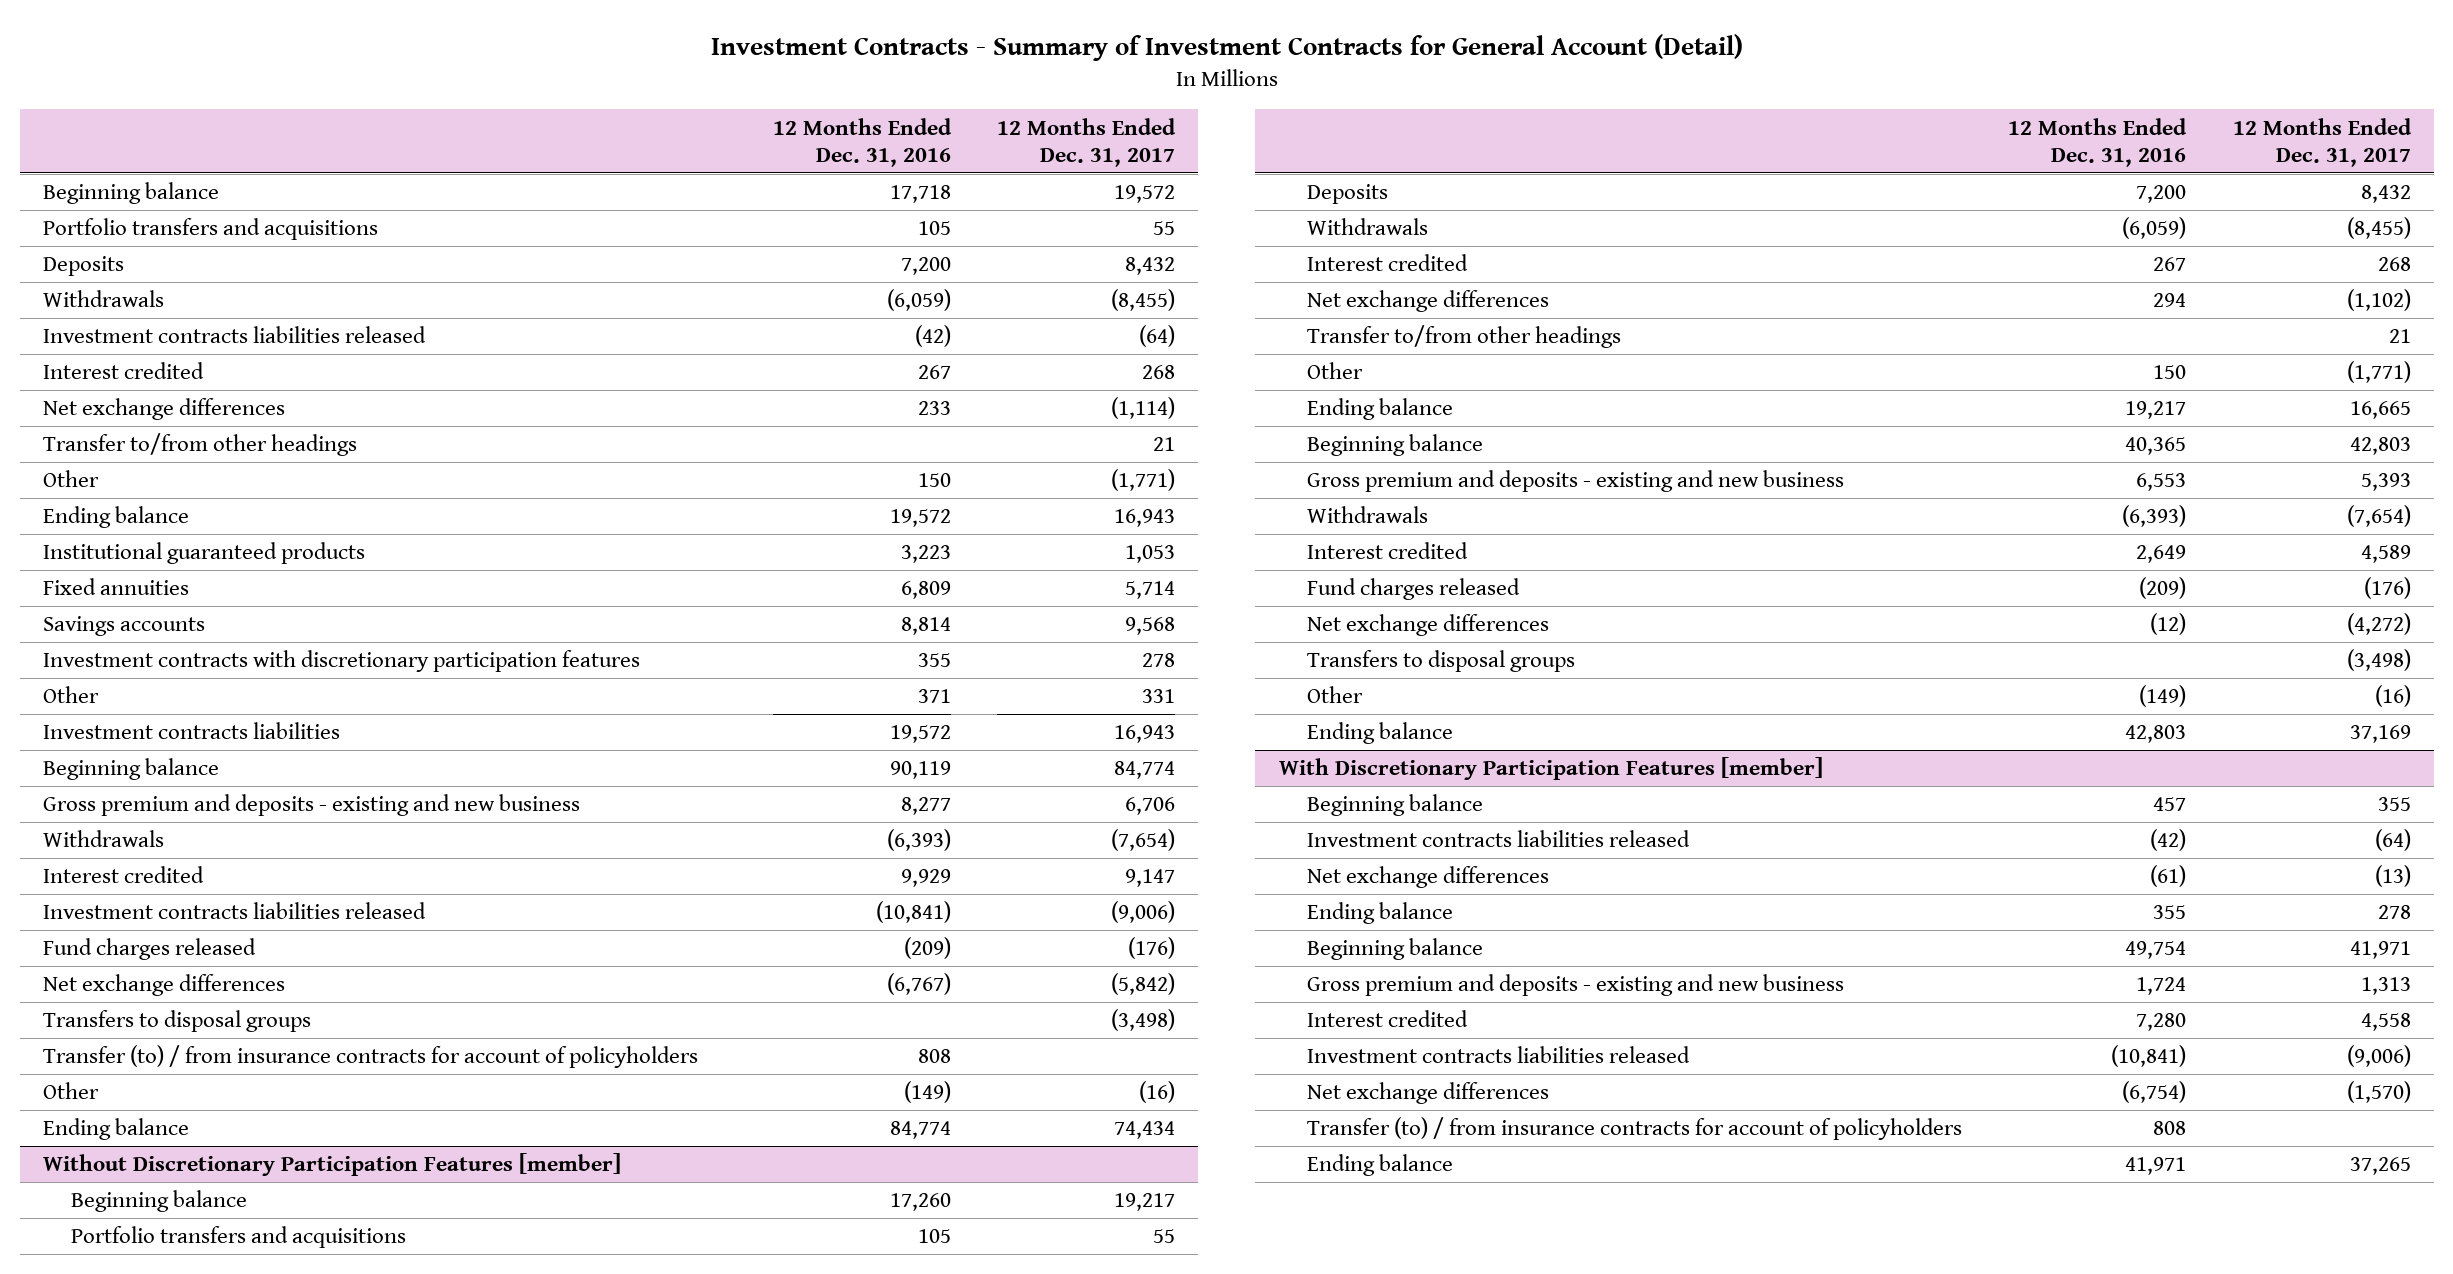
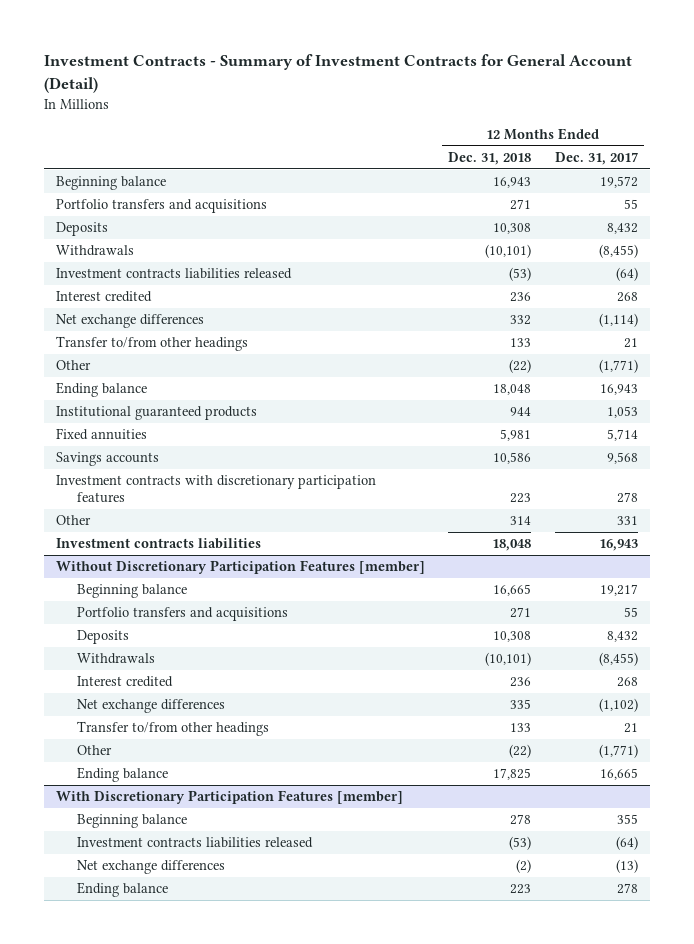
- | 12 Months Ended Dec. 31, 2016 | 12 Months Ended Dec. 31, 2017
+ | 12 Months Ended Dec. 31, 2018 | 12 Months Ended Dec. 31, 2017
- Beginning balance | 90,119 | 84,774
- Gross premium and deposits - existing and new business | 8,277 | 6,706
- Withdrawals | (6,393) | (7,654)
- Interest credited | 9,929 | 9,147
- Investment contracts liabilities released | (10,841) | (9,006)
- Fund charges released | (209) | (176)
- Net exchange differences | (6,767) | (5,842)
- Transfers to disposal groups | | (3,498)
- Transfer (to) / from insurance contracts for account of policyholders | 808 |
- Other | (149) | (16)
- Ending balance | 84,774 | 74,434
@ Without Discretionary Participation Features [member]
- Beginning balance | 40,365 | 42,803
- Gross premium and deposits - existing and new business | 6,553 | 5,393
- Withdrawals | (6,393) | (7,654)
- Interest credited | 2,649 | 4,589
- Fund charges released | (209) | (176)
- Net exchange differences | (12) | (4,272)
- Transfers to disposal groups | | (3,498)
- Other | (149) | (16)
- Ending balance | 42,803 | 37,169
@ With Discretionary Participation Features [member]
- Beginning balance | 49,754 | 41,971
- Gross premium and deposits - existing and new business | 1,724 | 1,313
- Interest credited | 7,280 | 4,558
- Investment contracts liabilities released | (10,841) | (9,006)
- Net exchange differences | (6,754) | (1,570)
- Transfer (to) / from insurance contracts for account of policyholders | 808 |
- Ending balance | 41,971 | 37,265

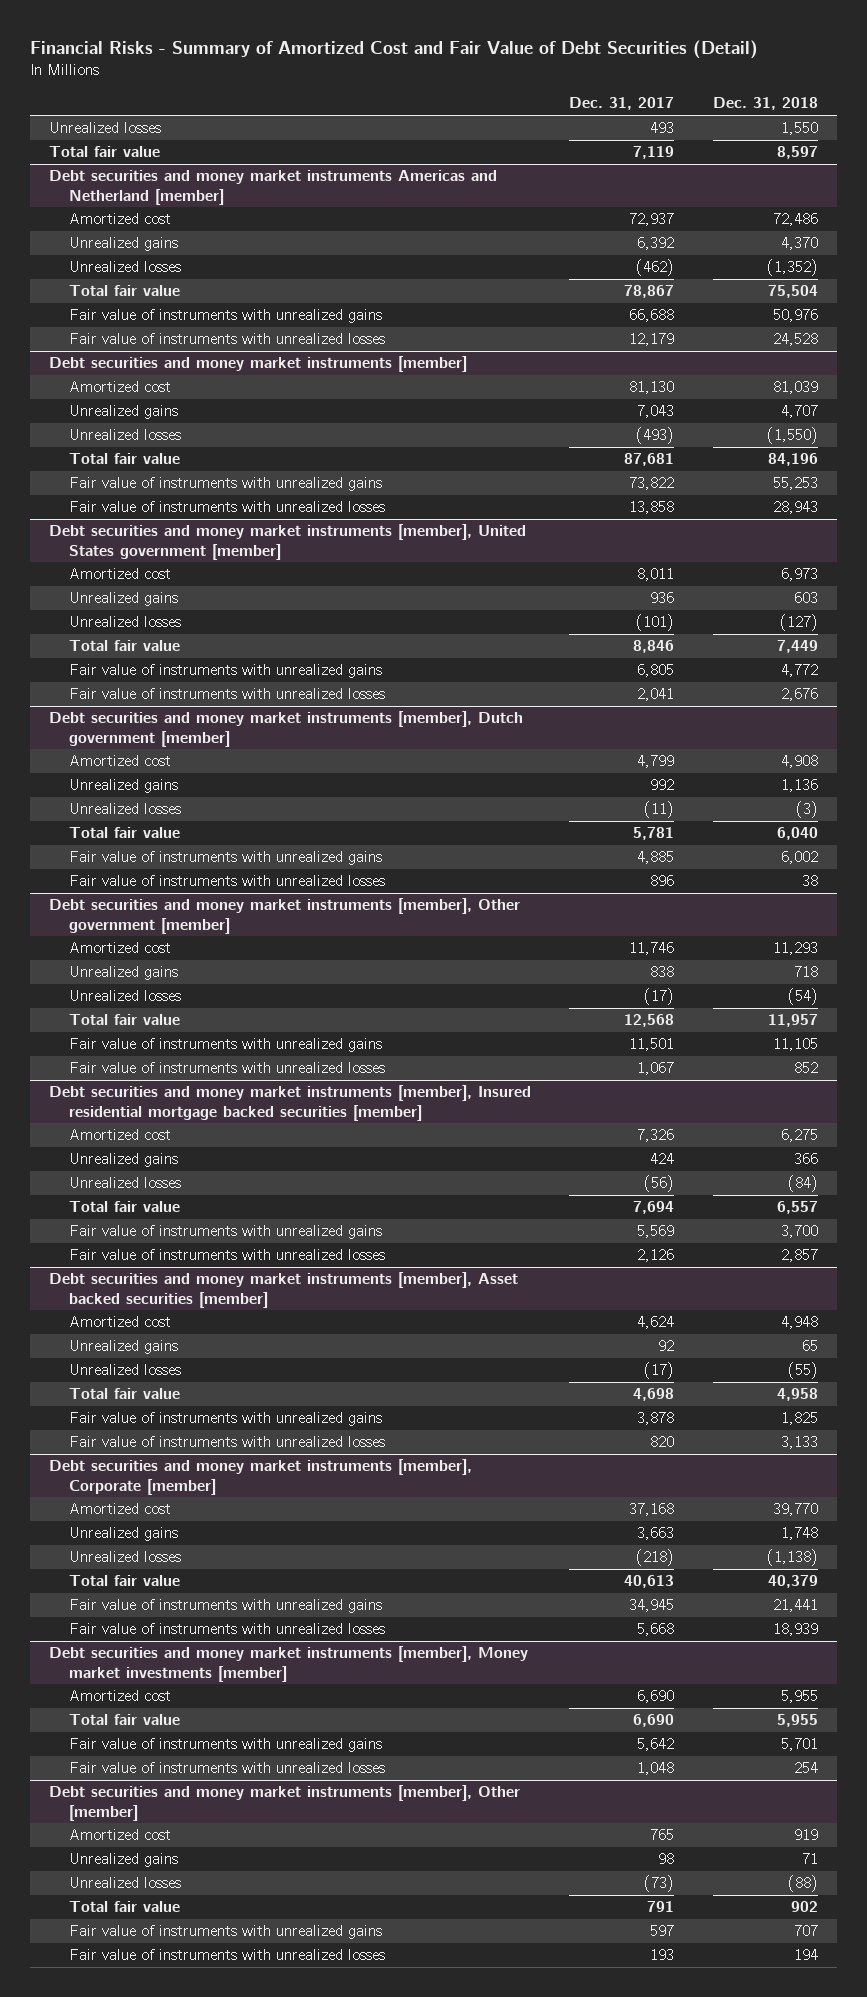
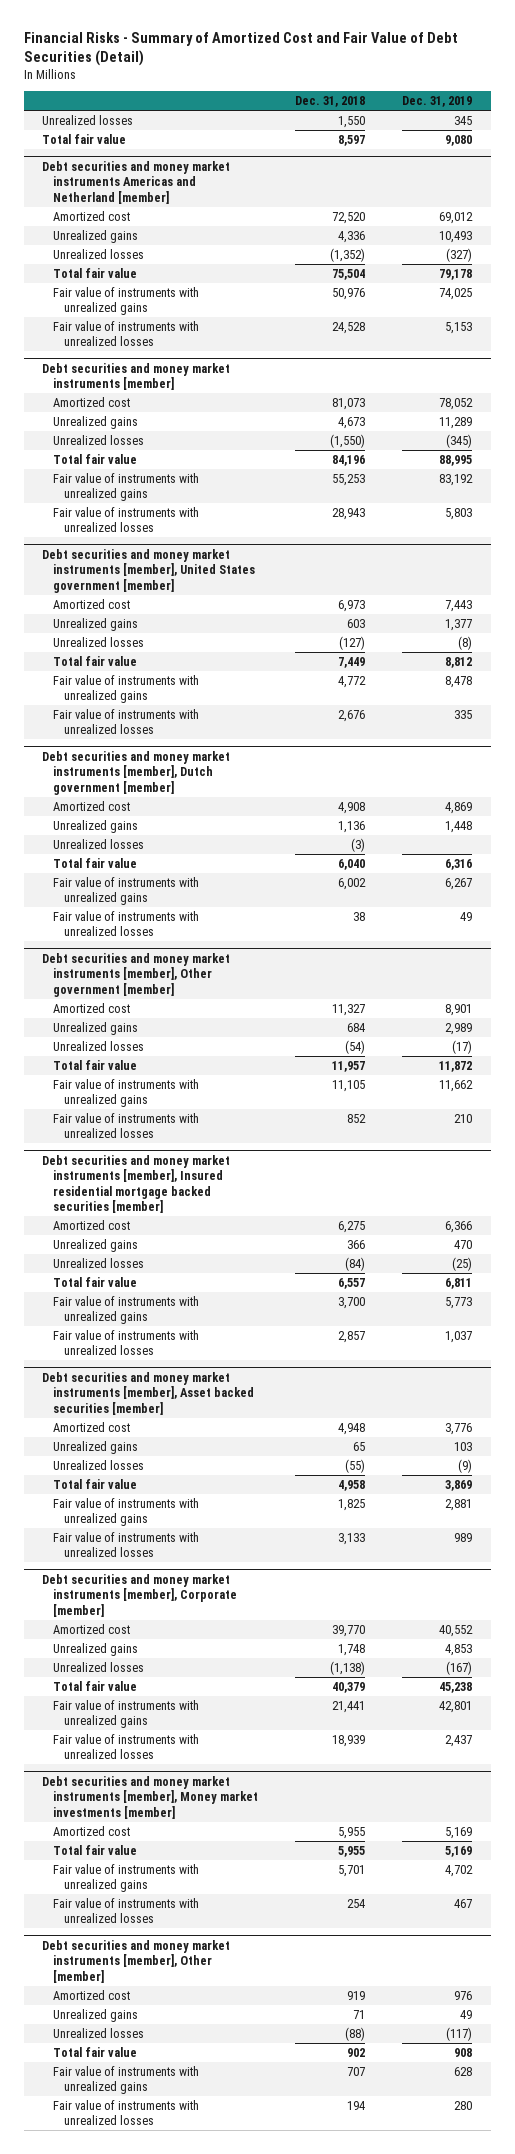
- | Dec. 31, 2017 | Dec. 31, 2018
+ | Dec. 31, 2018 | Dec. 31, 2019
@ Debt securities and money market instruments Americas and Netherland [member]
- Amortized cost | 72,937 | 72,486
- Unrealized gains | 6,392 | 4,370
+ Amortized cost | 72,520 | 69,012
+ Unrealized gains | 4,336 | 10,493
@ Debt securities and money market instruments [member]
- Amortized cost | 81,130 | 81,039
- Unrealized gains | 7,043 | 4,707
+ Amortized cost | 81,073 | 78,052
+ Unrealized gains | 4,673 | 11,289
@ Debt securities and money market instruments [member], Other government [member]
- Amortized cost | 11,746 | 11,293
- Unrealized gains | 838 | 718
+ Amortized cost | 11,327 | 8,901
+ Unrealized gains | 684 | 2,989

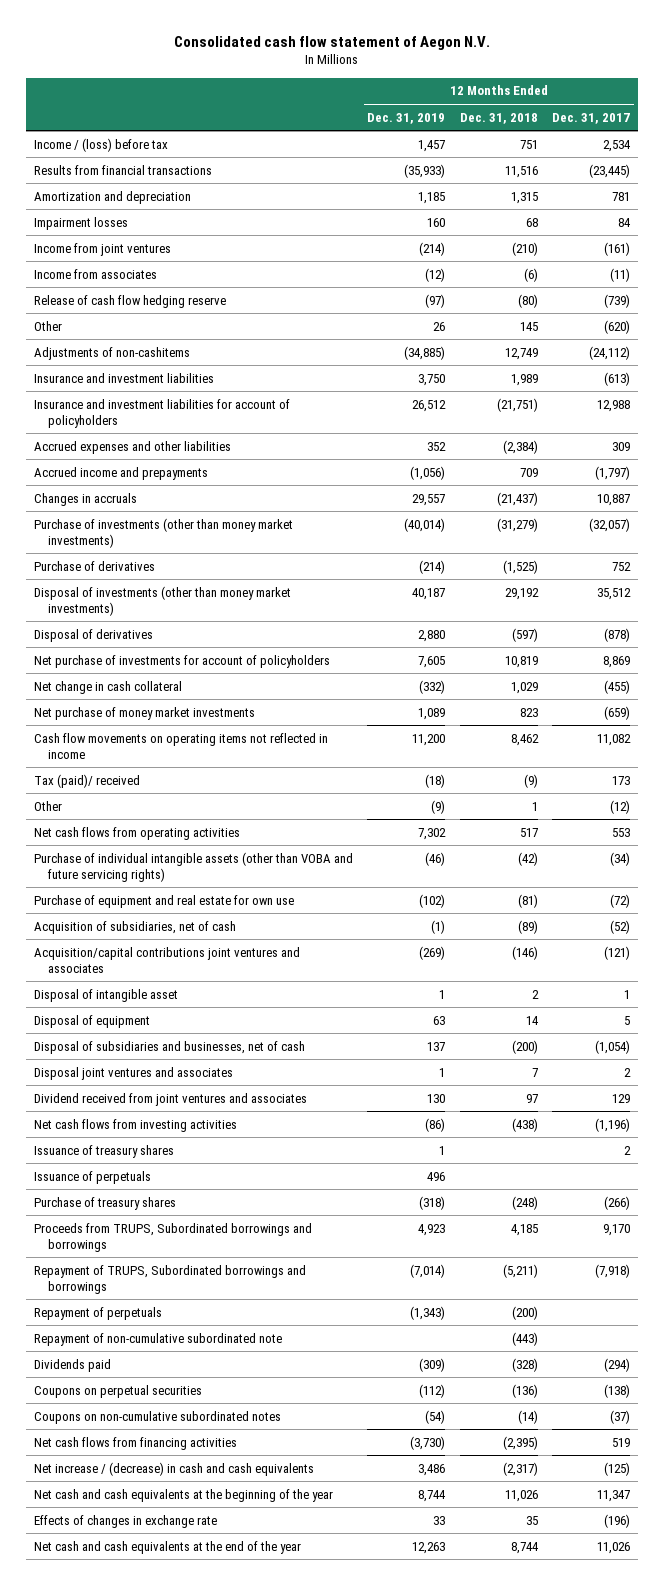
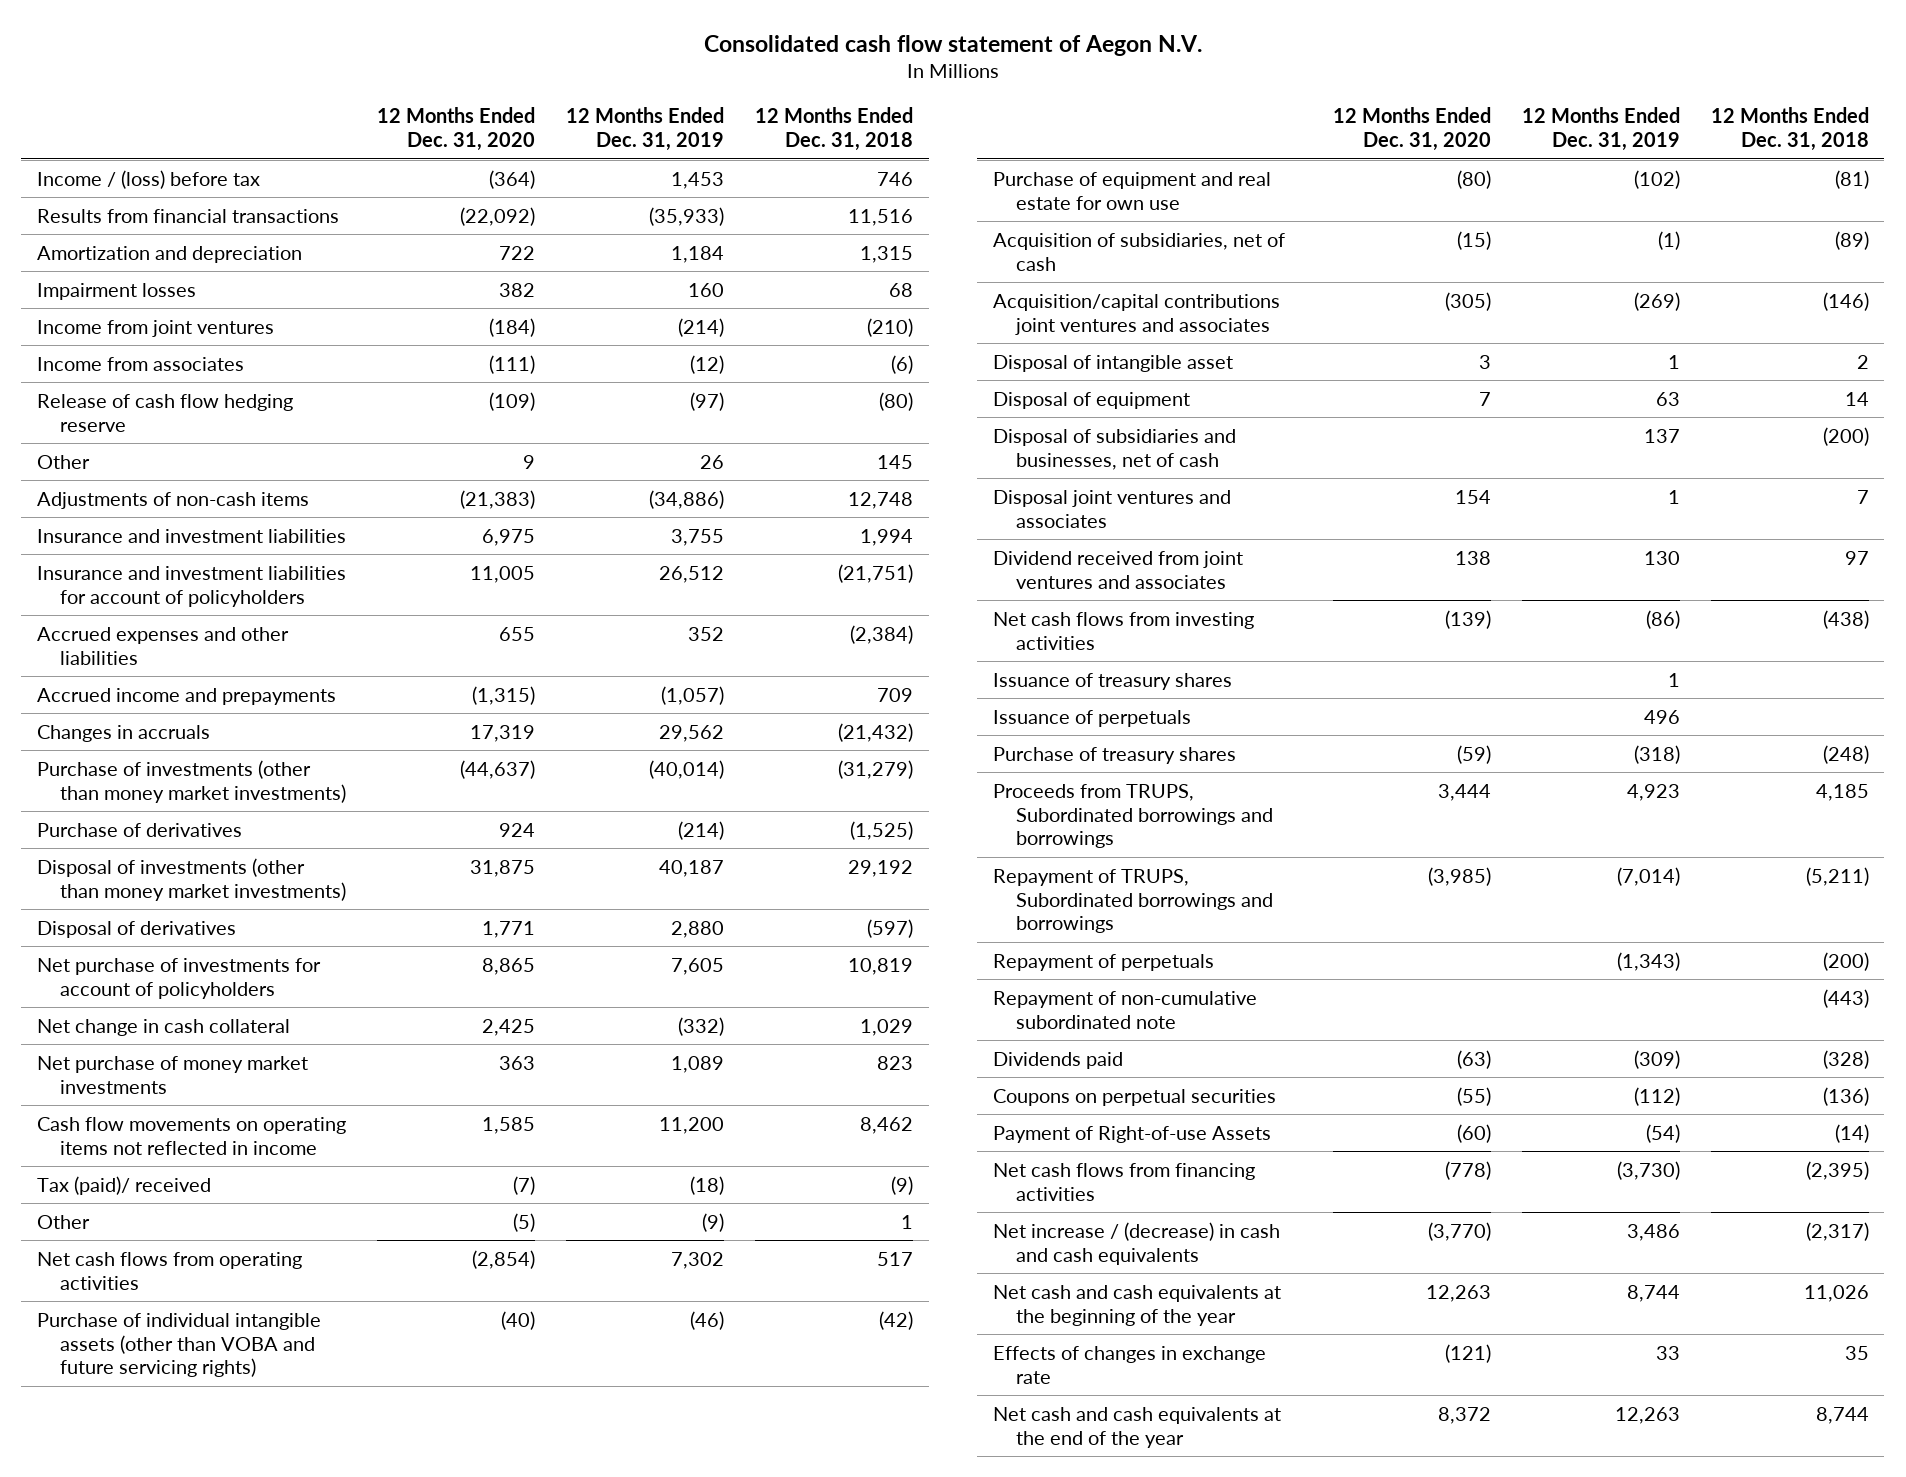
- | 12 Months Ended Dec. 31, 2019 | 12 Months Ended Dec. 31, 2018 | 12 Months Ended Dec. 31, 2017
+ | 12 Months Ended Dec. 31, 2020 | 12 Months Ended Dec. 31, 2019 | 12 Months Ended Dec. 31, 2018
- Income / (loss) before tax | 1,457 | 751 | 2,534
+ Income / (loss) before tax | (364) | 1,453 | 746
- Amortization and depreciation | 1,185 | 1,315 | 781
+ Amortization and depreciation | 722 | 1,184 | 1,315
- Adjustments of non-cashitems | (34,885) | 12,749 | (24,112)
- Insurance and investment liabilities | 3,750 | 1,989 | (613)
+ Adjustments of non-cash items | (21,383) | (34,886) | 12,748
+ Insurance and investment liabilities | 6,975 | 3,755 | 1,994
- Accrued income and prepayments | (1,056) | 709 | (1,797)
- Changes in accruals | 29,557 | (21,437) | 10,887
+ Accrued income and prepayments | (1,315) | (1,057) | 709
+ Changes in accruals | 17,319 | 29,562 | (21,432)
- Coupons on non-cumulative subordinated notes | (54) | (14) | (37)
+ Payment of Right-of-use Assets | (60) | (54) | (14)

